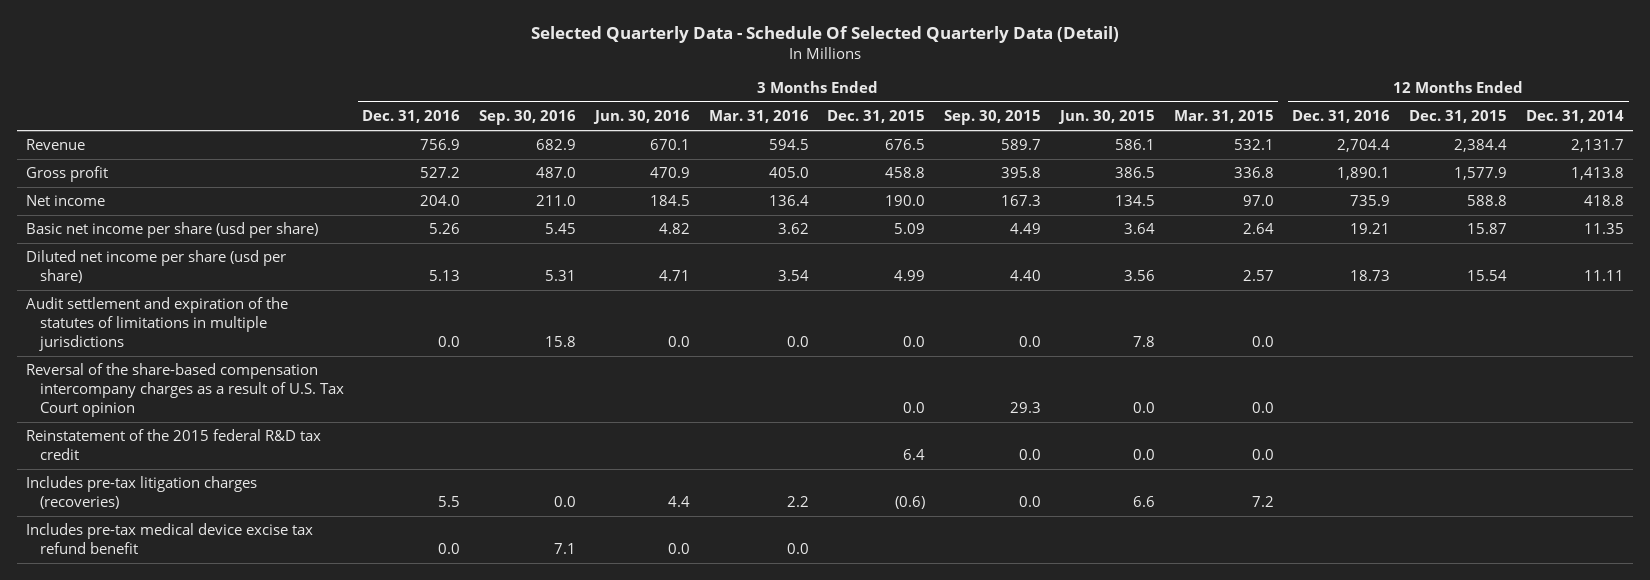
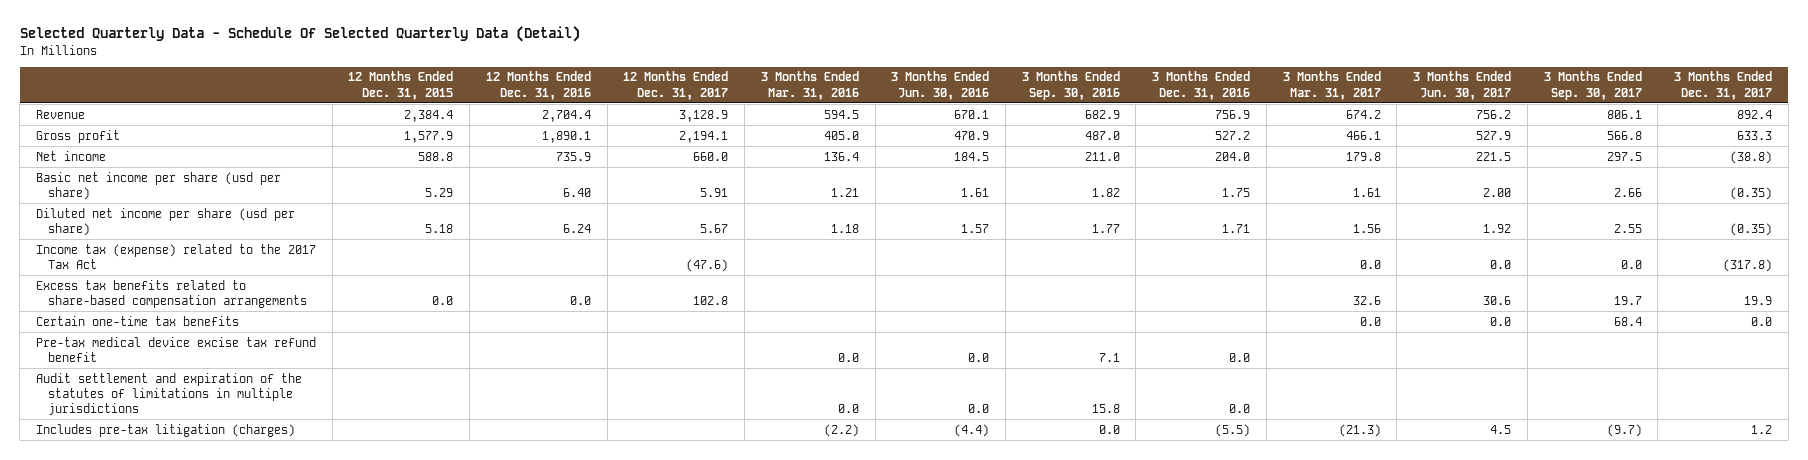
- | 3 Months Ended Dec. 31, 2016 | 3 Months Ended Sep. 30, 2016 | 3 Months Ended Jun. 30, 2016 | 3 Months Ended Mar. 31, 2016 | 3 Months Ended Dec. 31, 2015 | 3 Months Ended Sep. 30, 2015 | 3 Months Ended Jun. 30, 2015 | 3 Months Ended Mar. 31, 2015 | 12 Months Ended Dec. 31, 2016 | 12 Months Ended Dec. 31, 2015 | 12 Months Ended Dec. 31, 2014
+ | 12 Months Ended Dec. 31, 2015 | 12 Months Ended Dec. 31, 2016 | 12 Months Ended Dec. 31, 2017 | 3 Months Ended Mar. 31, 2016 | 3 Months Ended Jun. 30, 2016 | 3 Months Ended Sep. 30, 2016 | 3 Months Ended Dec. 31, 2016 | 3 Months Ended Mar. 31, 2017 | 3 Months Ended Jun. 30, 2017 | 3 Months Ended Sep. 30, 2017 | 3 Months Ended Dec. 31, 2017
- Basic net income per share (usd per share) | 5.26 | 5.45 | 4.82 | 3.62 | 5.09 | 4.49 | 3.64 | 2.64 | 19.21 | 15.87 | 11.35
- Diluted net income per share (usd per share) | 5.13 | 5.31 | 4.71 | 3.54 | 4.99 | 4.40 | 3.56 | 2.57 | 18.73 | 15.54 | 11.11
+ Basic net income per share (usd per share) | 5.29 | 6.40 | 5.91 | 1.21 | 1.61 | 1.82 | 1.75 | 1.61 | 2.00 | 2.66 | (0.35)
+ Diluted net income per share (usd per share) | 5.18 | 6.24 | 5.67 | 1.18 | 1.57 | 1.77 | 1.71 | 1.56 | 1.92 | 2.55 | (0.35)
+ Income tax (expense) related to the 2017 Tax Act | | | (47.6) | | | | | 0.0 | 0.0 | 0.0 | (317.8)
+ Excess tax benefits related to share-based compensation arrangements | 0.0 | 0.0 | 102.8 | | | | | 32.6 | 30.6 | 19.7 | 19.9
+ Certain one-time tax benefits | | | | | | | | 0.0 | 0.0 | 68.4 | 0.0
+ Pre-tax medical device excise tax refund benefit | | | | 0.0 | 0.0 | 7.1 | 0.0 | | | |
- Reversal of the share-based compensation intercompany charges as a result of U.S. Tax Court opinion | | | | | 0.0 | 29.3 | 0.0 | 0.0 | | |
- Reinstatement of the 2015 federal R&D tax credit | | | | | 6.4 | 0.0 | 0.0 | 0.0 | | |
- Includes pre-tax litigation charges (recoveries) | 5.5 | 0.0 | 4.4 | 2.2 | (0.6) | 0.0 | 6.6 | 7.2 | | |
- Includes pre-tax medical device excise tax refund benefit | 0.0 | 7.1 | 0.0 | 0.0 | | | | | | |
+ Includes pre-tax litigation (charges) | | | | (2.2) | (4.4) | 0.0 | (5.5) | (21.3) | 4.5 | (9.7) | 1.2

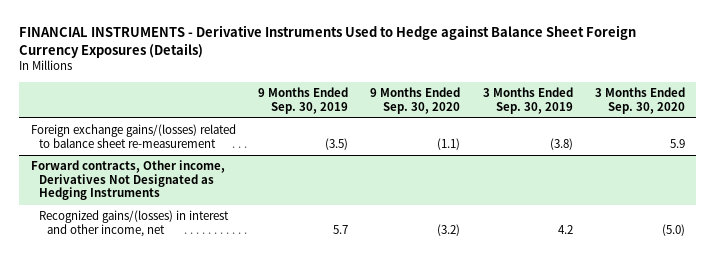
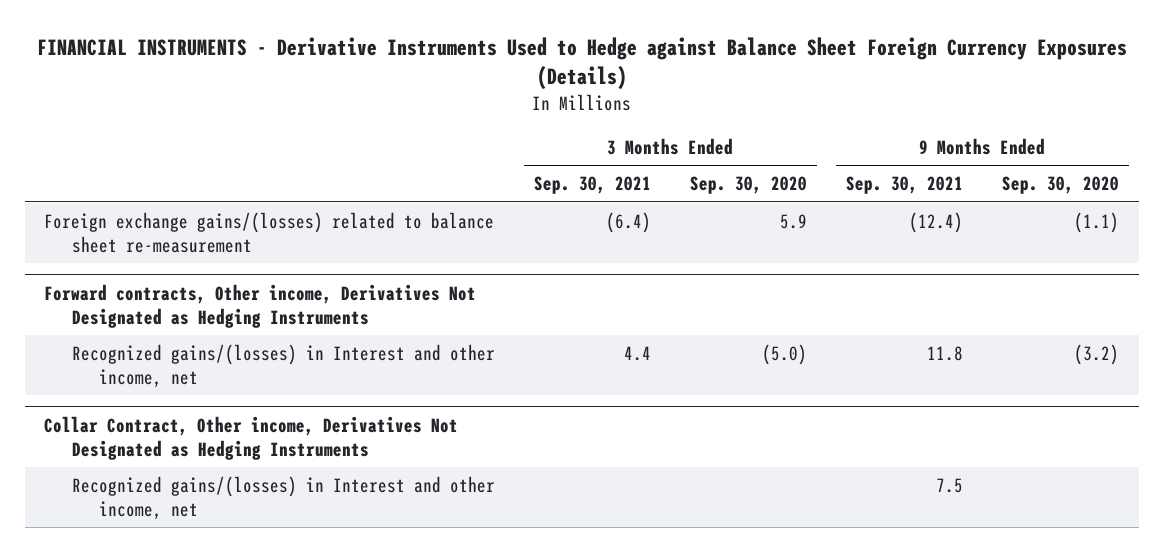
- | 9 Months Ended Sep. 30, 2019 | 9 Months Ended Sep. 30, 2020 | 3 Months Ended Sep. 30, 2019 | 3 Months Ended Sep. 30, 2020
+ | 3 Months Ended Sep. 30, 2021 | 3 Months Ended Sep. 30, 2020 | 9 Months Ended Sep. 30, 2021 | 9 Months Ended Sep. 30, 2020
@ Forward contracts, Other income, Derivatives Not Designated as Hedging Instruments
- Recognized gains/(losses) in interest and other income, net | 5.7 | (3.2) | 4.2 | (5.0)
+ Recognized gains/(losses) in Interest and other income, net | 4.4 | (5.0) | 11.8 | (3.2)
+ Collar Contract, Other income, Derivatives Not Designated as Hedging Instruments
+ Recognized gains/(losses) in Interest and other income, net | | | 7.5 |

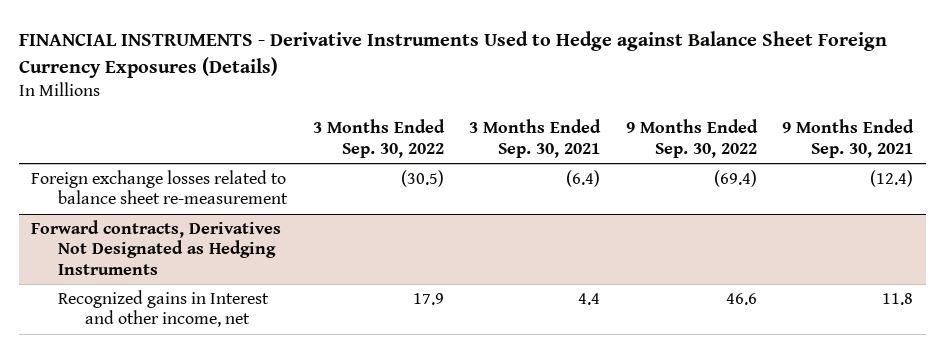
- | 3 Months Ended Sep. 30, 2021 | 3 Months Ended Sep. 30, 2020 | 9 Months Ended Sep. 30, 2021 | 9 Months Ended Sep. 30, 2020
+ | 3 Months Ended Sep. 30, 2022 | 3 Months Ended Sep. 30, 2021 | 9 Months Ended Sep. 30, 2022 | 9 Months Ended Sep. 30, 2021
- Foreign exchange gains/(losses) related to balance sheet re-measurement | (6.4) | 5.9 | (12.4) | (1.1)
- Forward contracts, Other income, Derivatives Not Designated as Hedging Instruments
- Recognized gains/(losses) in Interest and other income, net | 4.4 | (5.0) | 11.8 | (3.2)
- Collar Contract, Other income, Derivatives Not Designated as Hedging Instruments
- Recognized gains/(losses) in Interest and other income, net | | | 7.5 |
+ Foreign exchange losses related to balance sheet re-measurement | (30.5) | (6.4) | (69.4) | (12.4)
+ Forward contracts, Derivatives Not Designated as Hedging Instruments
+ Recognized gains in Interest and other income, net | 17.9 | 4.4 | 46.6 | 11.8

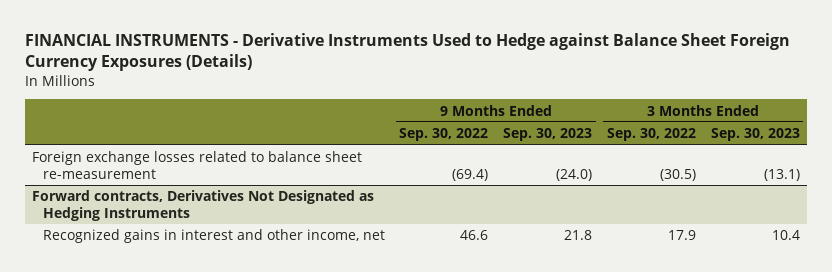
- | 3 Months Ended Sep. 30, 2022 | 3 Months Ended Sep. 30, 2021 | 9 Months Ended Sep. 30, 2022 | 9 Months Ended Sep. 30, 2021
+ | 9 Months Ended Sep. 30, 2022 | 9 Months Ended Sep. 30, 2023 | 3 Months Ended Sep. 30, 2022 | 3 Months Ended Sep. 30, 2023
@ Forward contracts, Derivatives Not Designated as Hedging Instruments
- Recognized gains in Interest and other income, net | 17.9 | 4.4 | 46.6 | 11.8
+ Recognized gains in interest and other income, net | 46.6 | 21.8 | 17.9 | 10.4

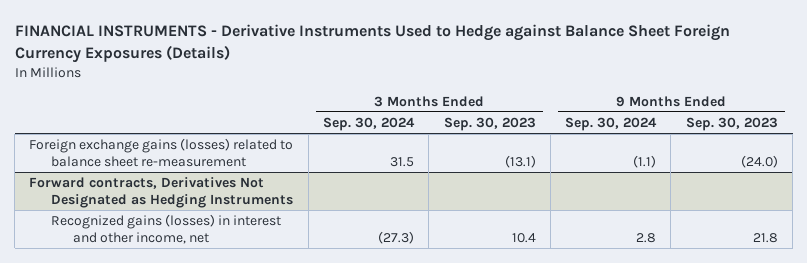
- | 9 Months Ended Sep. 30, 2022 | 9 Months Ended Sep. 30, 2023 | 3 Months Ended Sep. 30, 2022 | 3 Months Ended Sep. 30, 2023
+ | 3 Months Ended Sep. 30, 2024 | 3 Months Ended Sep. 30, 2023 | 9 Months Ended Sep. 30, 2024 | 9 Months Ended Sep. 30, 2023
- Foreign exchange losses related to balance sheet re-measurement | (69.4) | (24.0) | (30.5) | (13.1)
+ Foreign exchange gains (losses) related to balance sheet re-measurement | 31.5 | (13.1) | (1.1) | (24.0)
@ Forward contracts, Derivatives Not Designated as Hedging Instruments
- Recognized gains in interest and other income, net | 46.6 | 21.8 | 17.9 | 10.4
+ Recognized gains (losses) in interest and other income, net | (27.3) | 10.4 | 2.8 | 21.8

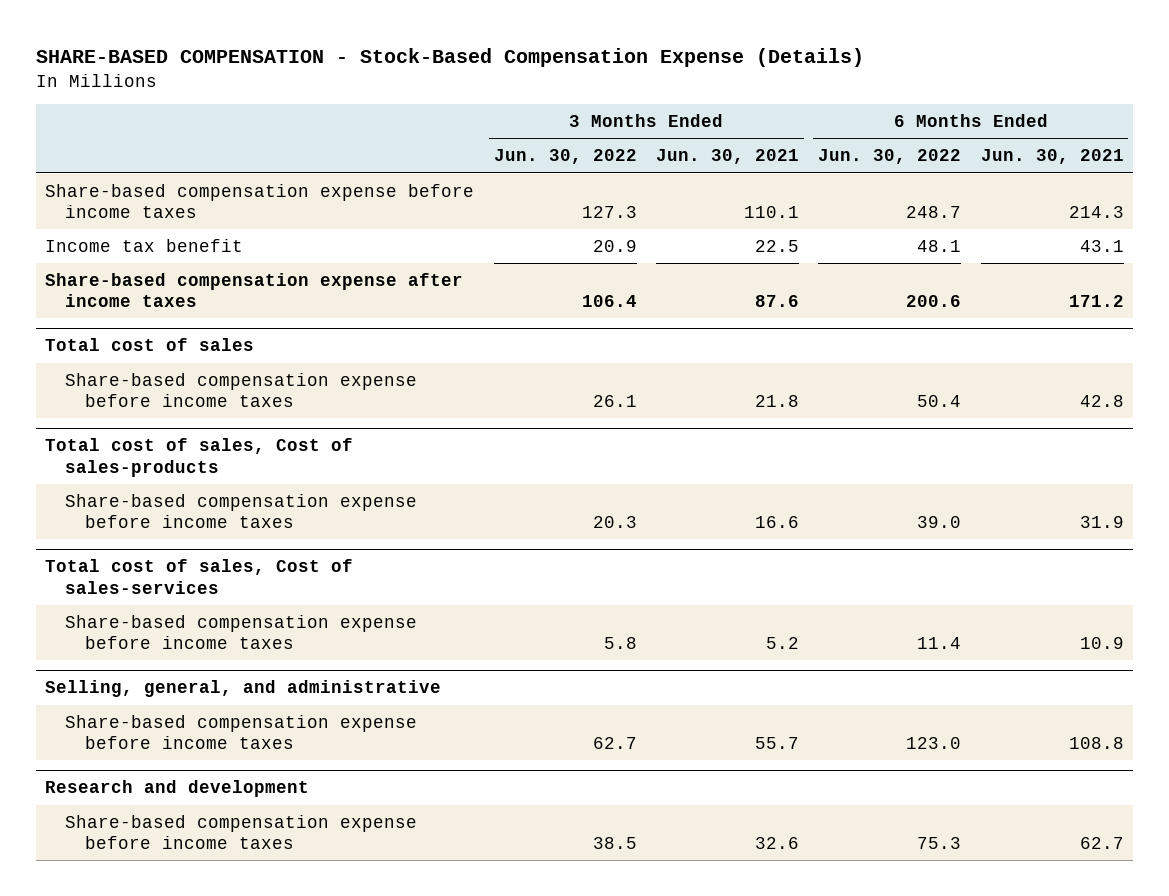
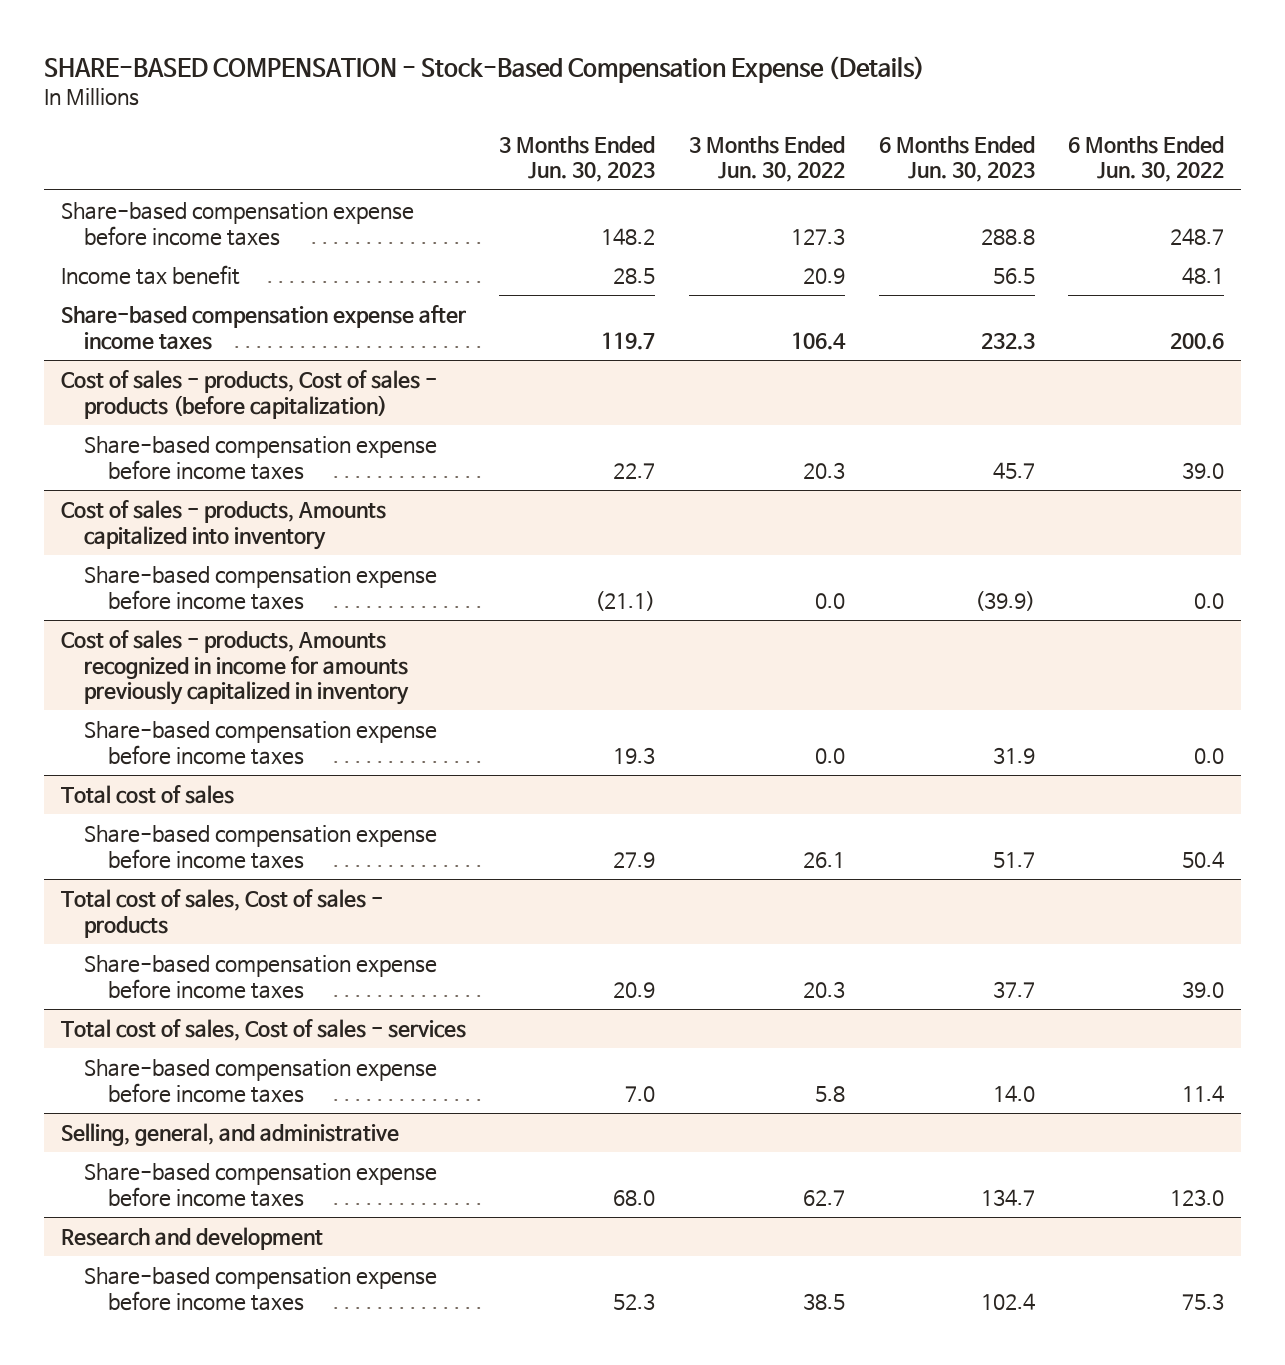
- | 3 Months Ended Jun. 30, 2022 | 3 Months Ended Jun. 30, 2021 | 6 Months Ended Jun. 30, 2022 | 6 Months Ended Jun. 30, 2021
+ | 3 Months Ended Jun. 30, 2023 | 3 Months Ended Jun. 30, 2022 | 6 Months Ended Jun. 30, 2023 | 6 Months Ended Jun. 30, 2022
+ Cost of sales - products, Cost of sales - products (before capitalization)
+ Share-based compensation expense before income taxes | 22.7 | 20.3 | 45.7 | 39.0
+ Cost of sales - products, Amounts capitalized into inventory
+ Share-based compensation expense before income taxes | (21.1) | 0.0 | (39.9) | 0.0
+ Cost of sales - products, Amounts recognized in income for amounts previously capitalized in inventory
+ Share-based compensation expense before income taxes | 19.3 | 0.0 | 31.9 | 0.0
- Total cost of sales, Cost of sales-products
+ Total cost of sales, Cost of sales - products
- Total cost of sales, Cost of sales-services
+ Total cost of sales, Cost of sales - services

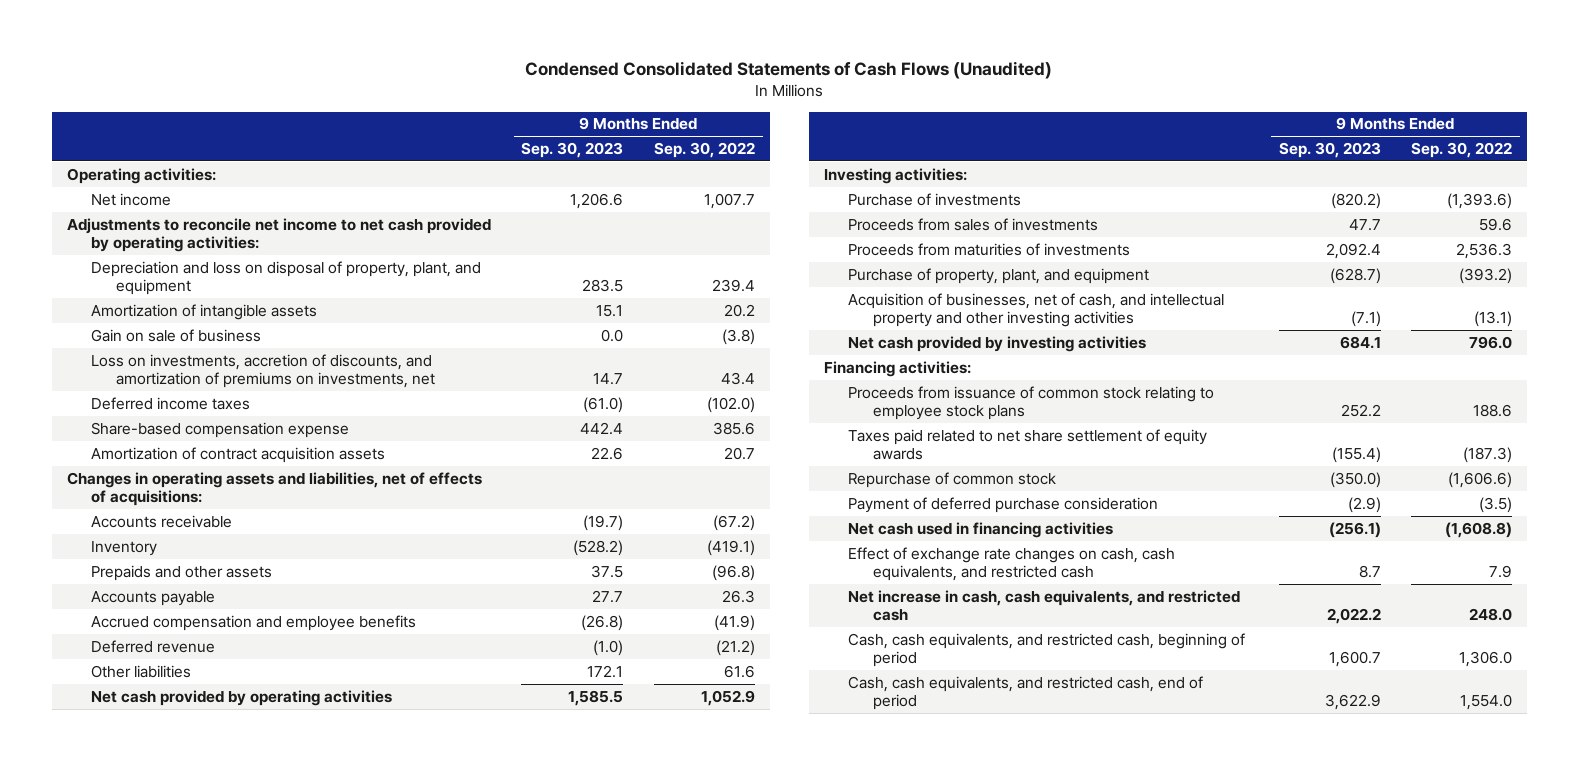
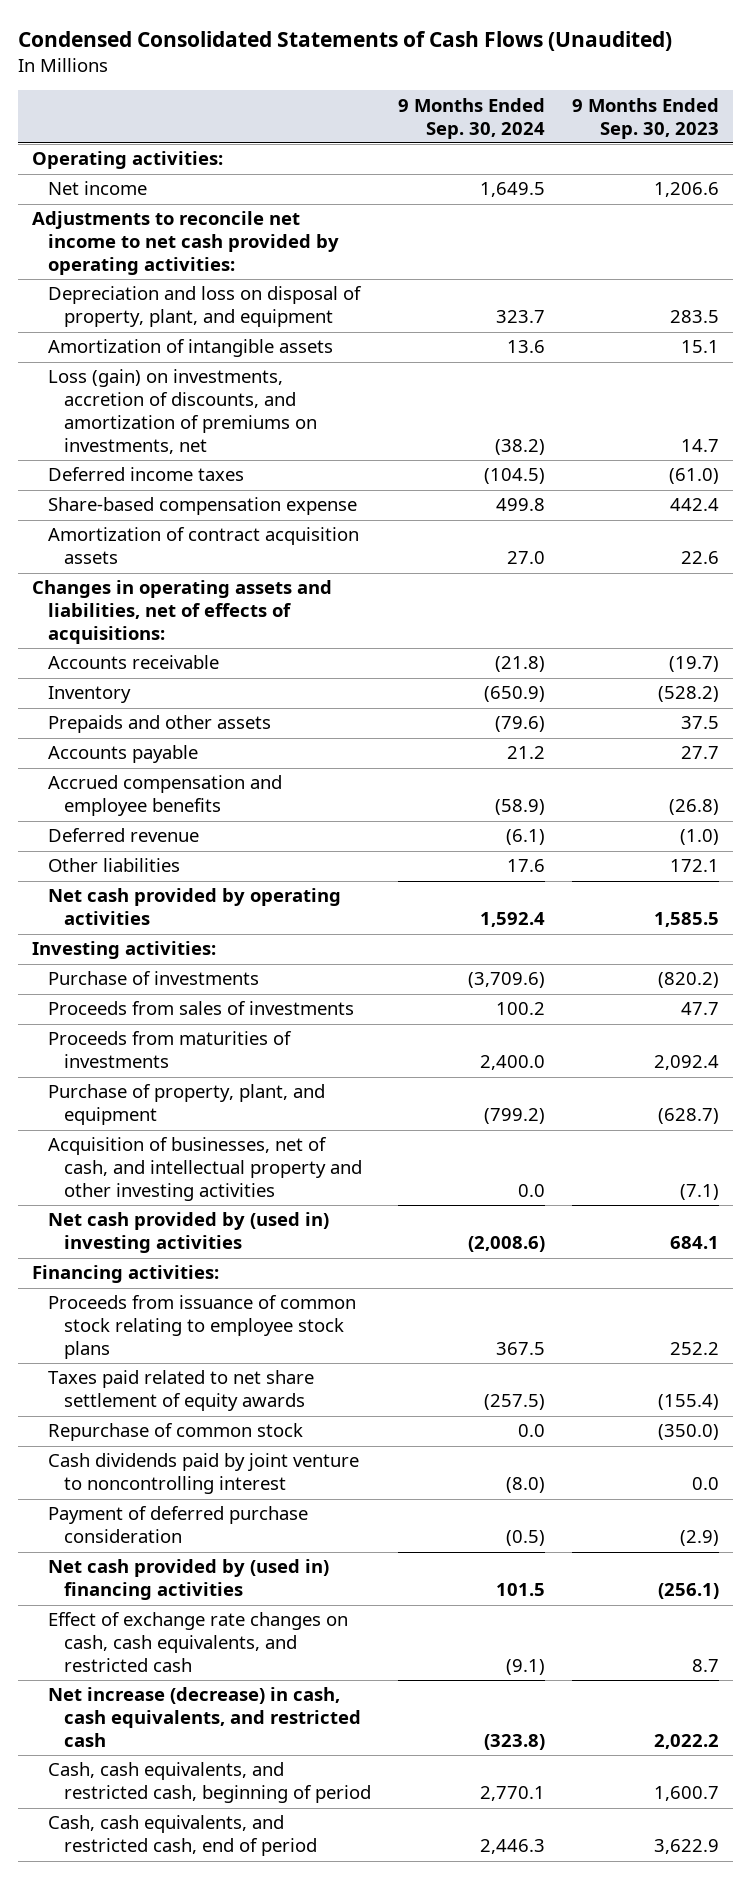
- | 9 Months Ended Sep. 30, 2023 | 9 Months Ended Sep. 30, 2022
+ | 9 Months Ended Sep. 30, 2024 | 9 Months Ended Sep. 30, 2023
- Gain on sale of business | 0.0 | (3.8)
- Loss on investments, accretion of discounts, and amortization of premiums on investments, net | 14.7 | 43.4
+ Loss (gain) on investments, accretion of discounts, and amortization of premiums on investments, net | (38.2) | 14.7
- Net cash provided by investing activities | 684.1 | 796.0
+ Net cash provided by (used in) investing activities | (2,008.6) | 684.1
+ Cash dividends paid by joint venture to noncontrolling interest | (8.0) | 0.0
- Net cash used in financing activities | (256.1) | (1,608.8)
+ Net cash provided by (used in) financing activities | 101.5 | (256.1)
- Net increase in cash, cash equivalents, and restricted cash | 2,022.2 | 248.0
+ Net increase (decrease) in cash, cash equivalents, and restricted cash | (323.8) | 2,022.2

